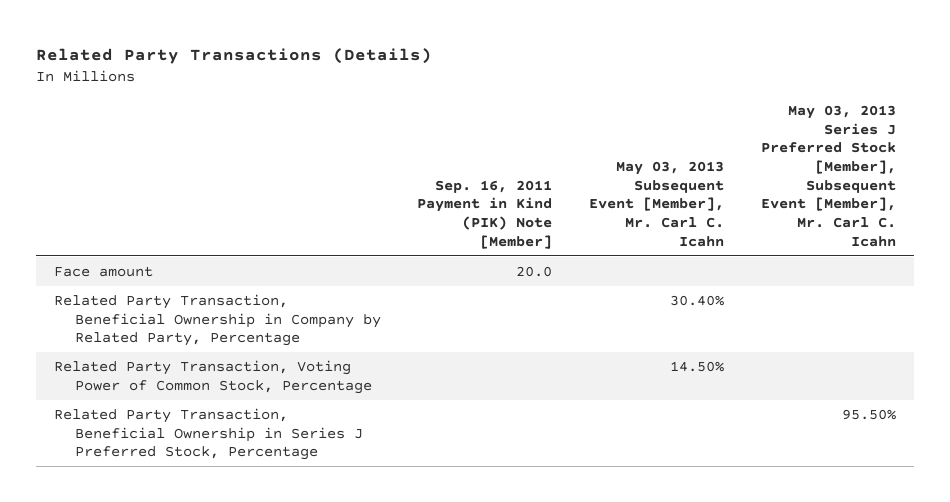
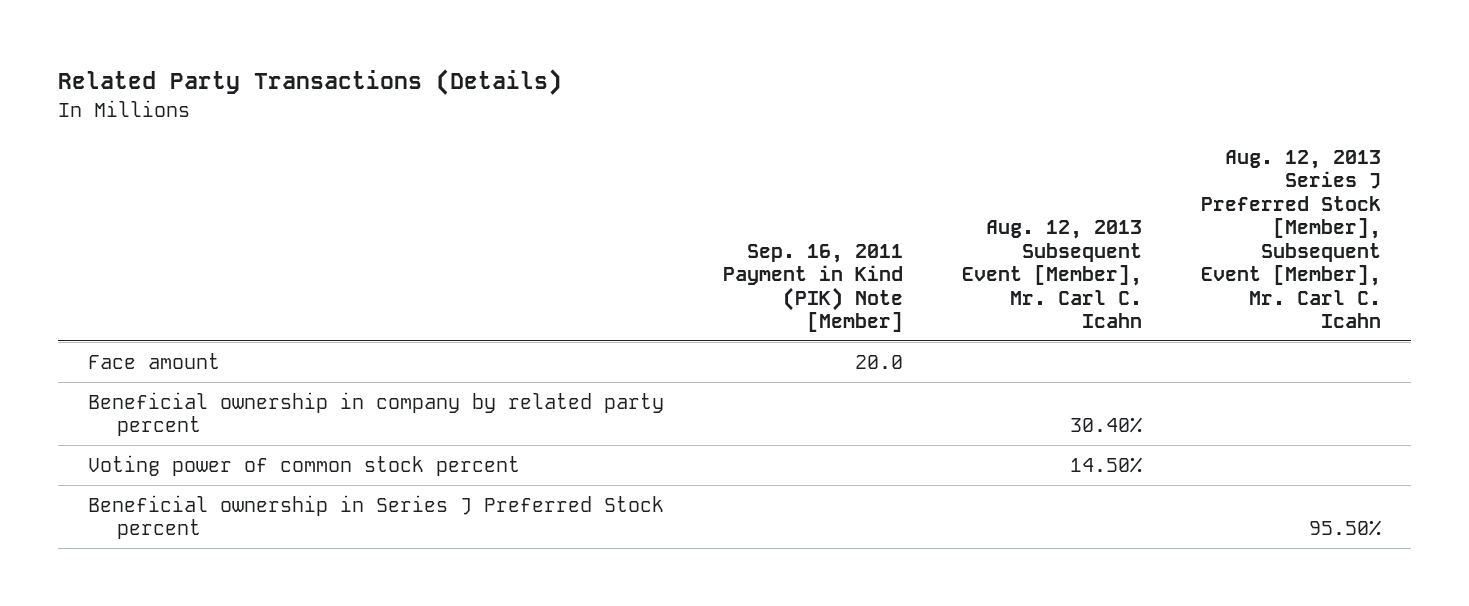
- | Sep. 16, 2011 Payment in Kind (PIK) Note [Member] | May 03, 2013 Subsequent Event [Member], Mr. Carl C. Icahn | May 03, 2013 Series J Preferred Stock [Member], Subsequent Event [Member], Mr. Carl C. Icahn
+ | Sep. 16, 2011 Payment in Kind (PIK) Note [Member] | Aug. 12, 2013 Subsequent Event [Member], Mr. Carl C. Icahn | Aug. 12, 2013 Series J Preferred Stock [Member], Subsequent Event [Member], Mr. Carl C. Icahn
- Related Party Transaction, Beneficial Ownership in Company by Related Party, Percentage | | 30.40% |
- Related Party Transaction, Voting Power of Common Stock, Percentage | | 14.50% |
- Related Party Transaction, Beneficial Ownership in Series J Preferred Stock, Percentage | | | 95.50%
+ Beneficial ownership in company by related party percent | | 30.40% |
+ Voting power of common stock percent | | 14.50% |
+ Beneficial ownership in Series J Preferred Stock percent | | | 95.50%

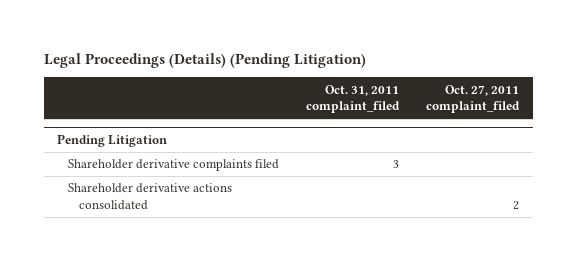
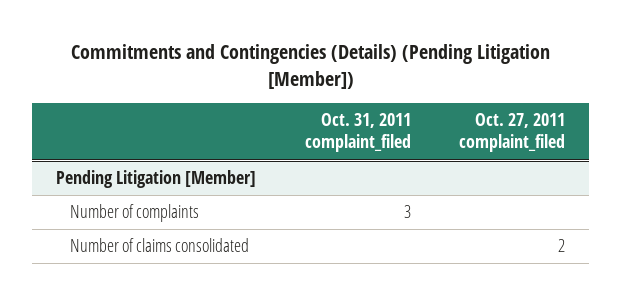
- Legal Proceedings (Details) (Pending Litigation)
+ Commitments and Contingencies (Details) (Pending Litigation [Member])
- Pending Litigation
- Shareholder derivative complaints filed | 3 |
- Shareholder derivative actions consolidated | | 2
+ Pending Litigation [Member]
+ Number of complaints | 3 |
+ Number of claims consolidated | | 2

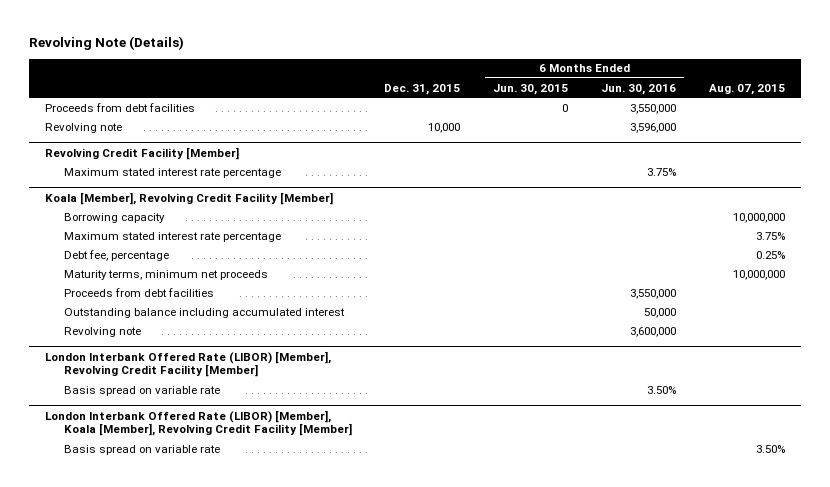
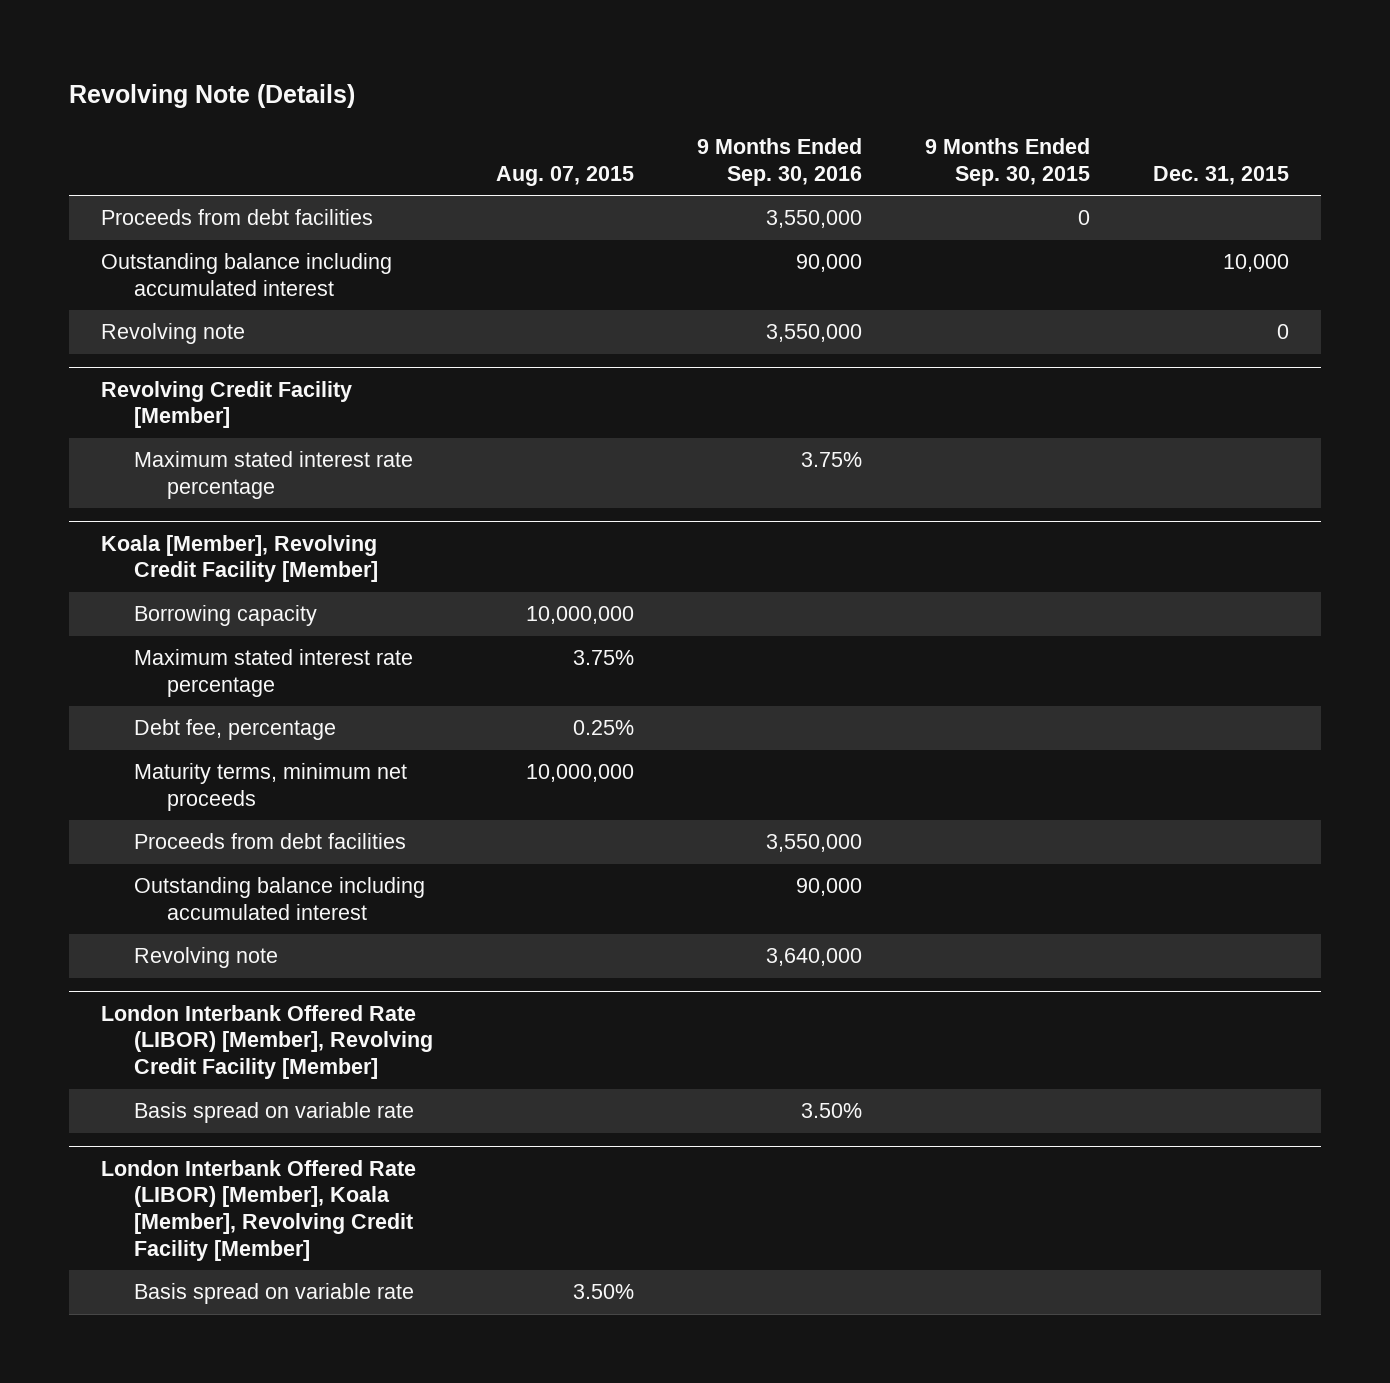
- | Dec. 31, 2015 | 6 Months Ended Jun. 30, 2015 | 6 Months Ended Jun. 30, 2016 | Aug. 07, 2015
+ | Aug. 07, 2015 | 9 Months Ended Sep. 30, 2016 | 9 Months Ended Sep. 30, 2015 | Dec. 31, 2015
- Revolving note | 10,000 | | 3,596,000 |
+ Outstanding balance including accumulated interest | | 90,000 | | 10,000
+ Revolving note | | 3,550,000 | | 0

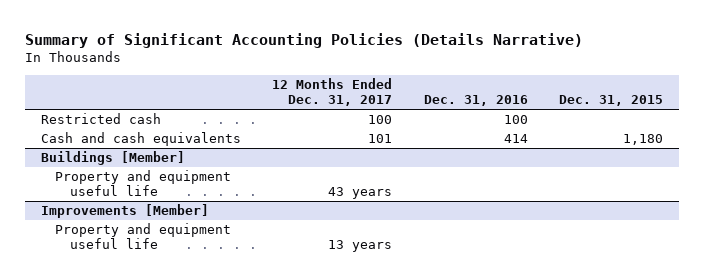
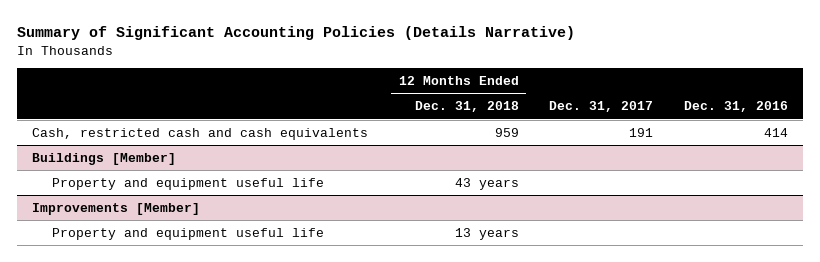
- | 12 Months Ended Dec. 31, 2017 | Dec. 31, 2016 | Dec. 31, 2015
+ | 12 Months Ended Dec. 31, 2018 | Dec. 31, 2017 | Dec. 31, 2016
- Restricted cash | 100 | 100 |
- Cash and cash equivalents | 101 | 414 | 1,180
+ Cash, restricted cash and cash equivalents | 959 | 191 | 414

